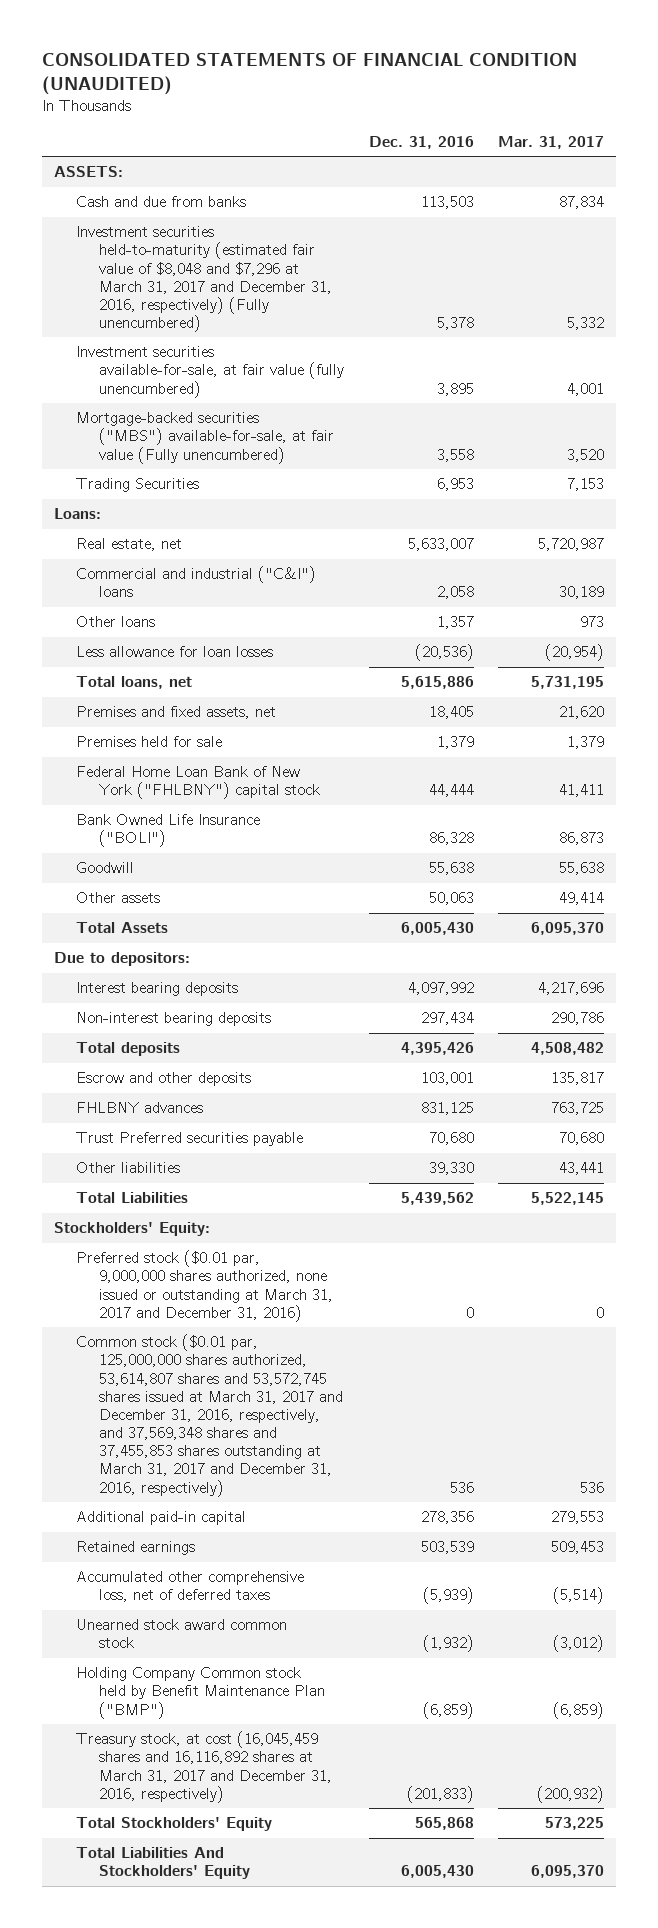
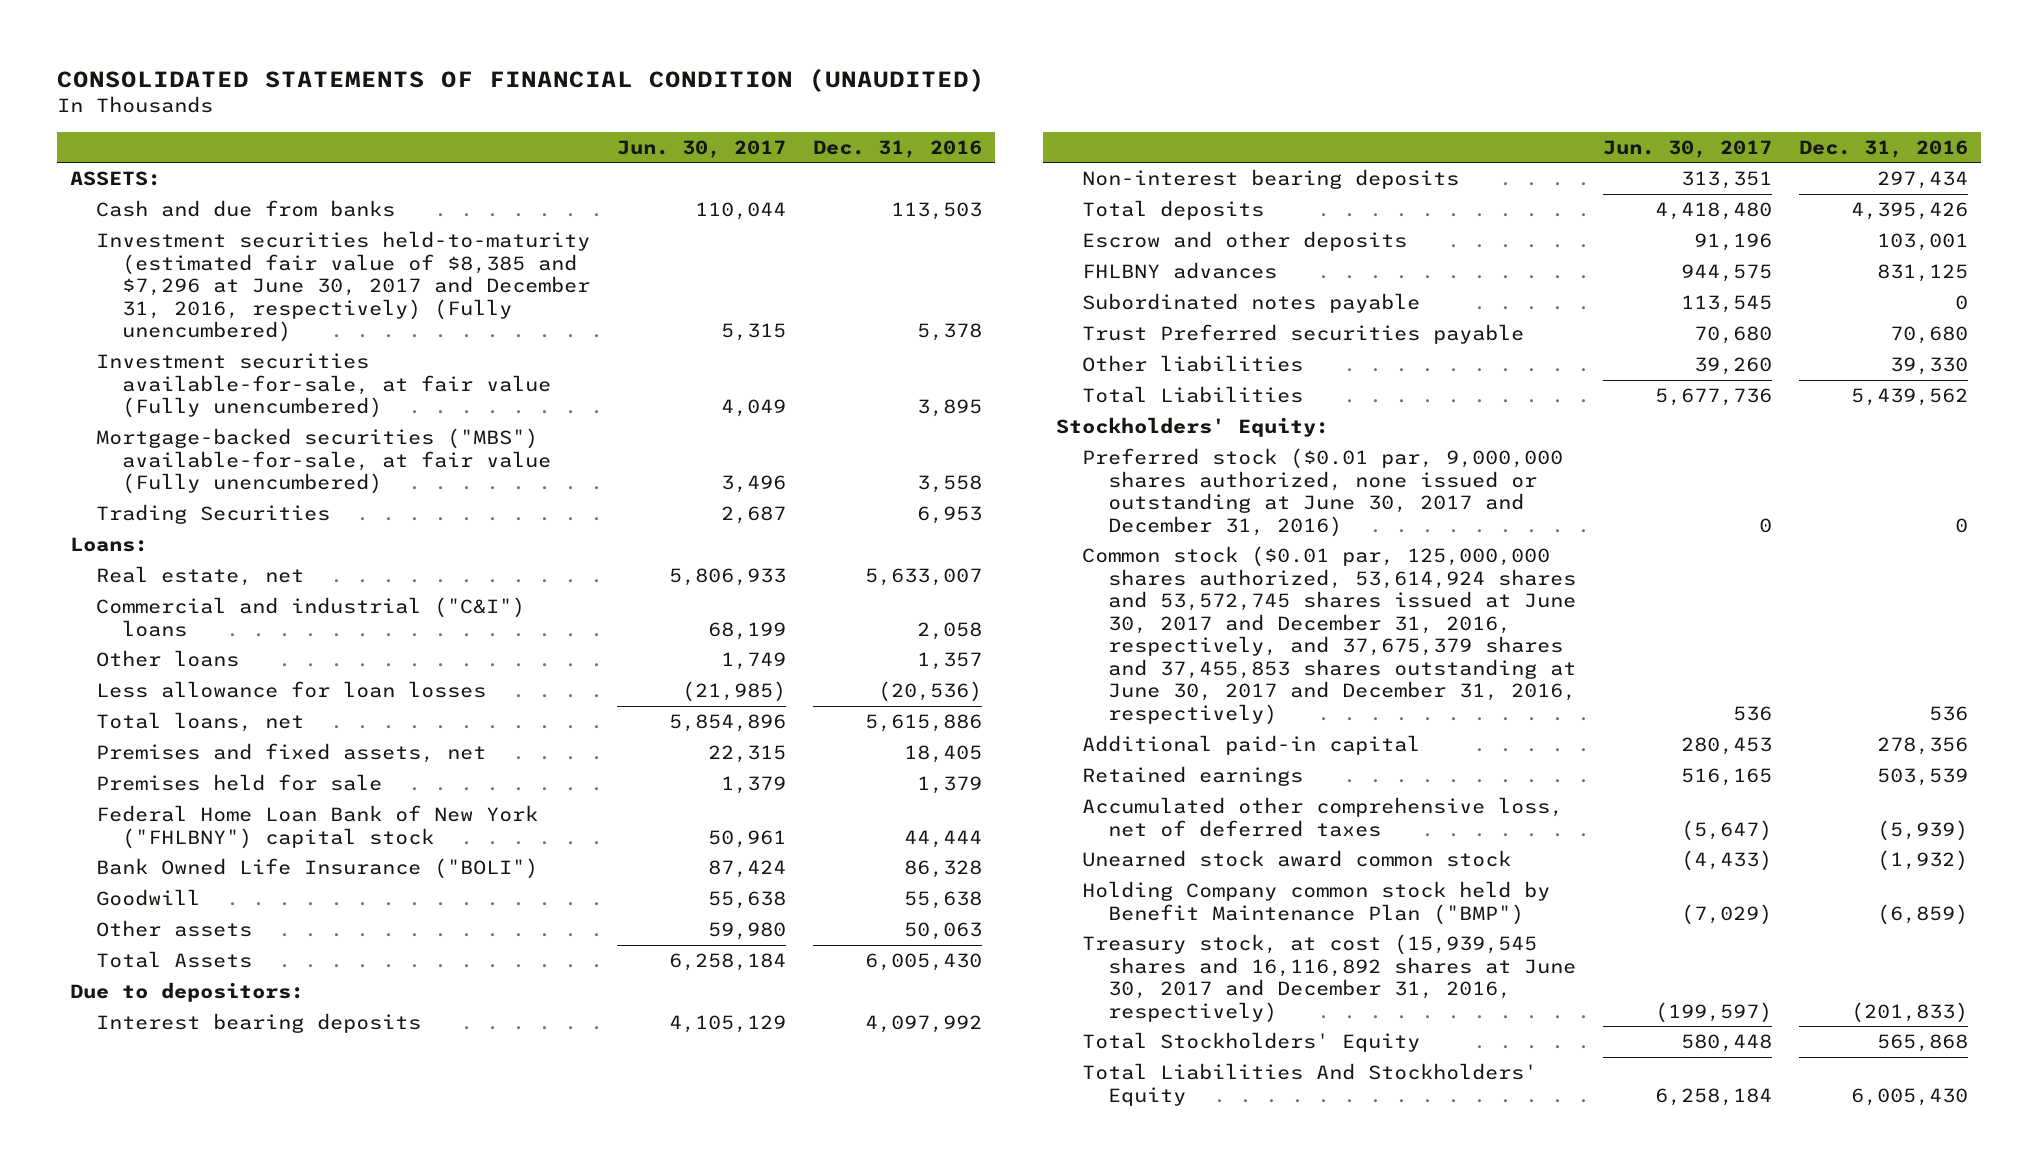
- | Dec. 31, 2016 | Mar. 31, 2017
+ | Jun. 30, 2017 | Dec. 31, 2016
- Investment securities held-to-maturity (estimated fair value of $8,048 and $7,296 at March 31, 2017 and December 31, 2016, respectively) (Fully unencumbered) | 5,378 | 5,332
- Investment securities available-for-sale, at fair value (fully unencumbered) | 3,895 | 4,001
+ Investment securities held-to-maturity (estimated fair value of $8,385 and $7,296 at June 30, 2017 and December 31, 2016, respectively) (Fully unencumbered) | 5,315 | 5,378
+ Investment securities available-for-sale, at fair value (Fully unencumbered) | 4,049 | 3,895
+ Subordinated notes payable | 113,545 | 0
- Preferred stock ($0.01 par, 9,000,000 shares authorized, none issued or outstanding at March 31, 2017 and December 31, 2016) | 0 | 0
- Common stock ($0.01 par, 125,000,000 shares authorized, 53,614,807 shares and 53,572,745 shares issued at March 31, 2017 and December 31, 2016, respectively, and 37,569,348 shares and 37,455,853 shares outstanding at March 31, 2017 and December 31, 2016, respectively) | 536 | 536
+ Preferred stock ($0.01 par, 9,000,000 shares authorized, none issued or outstanding at June 30, 2017 and December 31, 2016) | 0 | 0
+ Common stock ($0.01 par, 125,000,000 shares authorized, 53,614,924 shares and 53,572,745 shares issued at June 30, 2017 and December 31, 2016, respectively, and 37,675,379 shares and 37,455,853 shares outstanding at June 30, 2017 and December 31, 2016, respectively) | 536 | 536
- Holding Company Common stock held by Benefit Maintenance Plan ("BMP") | (6,859) | (6,859)
- Treasury stock, at cost (16,045,459 shares and 16,116,892 shares at March 31, 2017 and December 31, 2016, respectively) | (201,833) | (200,932)
+ Holding Company common stock held by Benefit Maintenance Plan ("BMP") | (7,029) | (6,859)
+ Treasury stock, at cost (15,939,545 shares and 16,116,892 shares at June 30, 2017 and December 31, 2016, respectively) | (199,597) | (201,833)

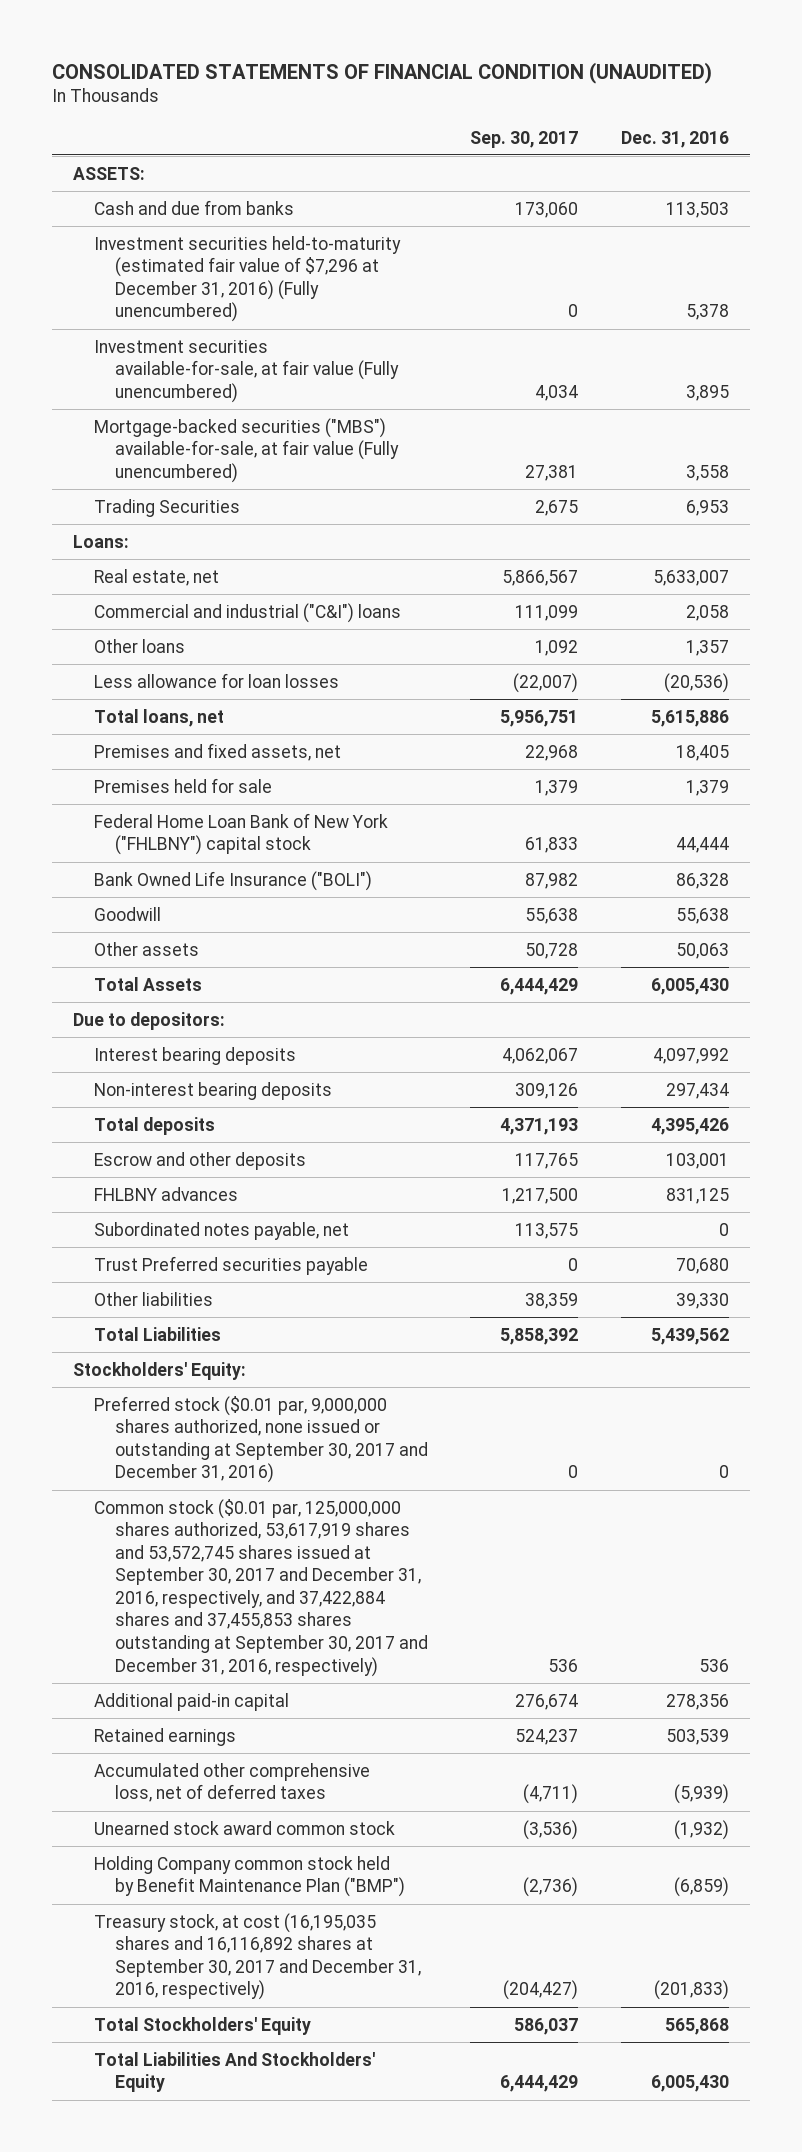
- | Jun. 30, 2017 | Dec. 31, 2016
+ | Sep. 30, 2017 | Dec. 31, 2016
- Investment securities held-to-maturity (estimated fair value of $8,385 and $7,296 at June 30, 2017 and December 31, 2016, respectively) (Fully unencumbered) | 5,315 | 5,378
+ Investment securities held-to-maturity (estimated fair value of $7,296 at December 31, 2016) (Fully unencumbered) | 0 | 5,378
- Subordinated notes payable | 113,545 | 0
+ Subordinated notes payable, net | 113,575 | 0
- Preferred stock ($0.01 par, 9,000,000 shares authorized, none issued or outstanding at June 30, 2017 and December 31, 2016) | 0 | 0
- Common stock ($0.01 par, 125,000,000 shares authorized, 53,614,924 shares and 53,572,745 shares issued at June 30, 2017 and December 31, 2016, respectively, and 37,675,379 shares and 37,455,853 shares outstanding at June 30, 2017 and December 31, 2016, respectively) | 536 | 536
+ Preferred stock ($0.01 par, 9,000,000 shares authorized, none issued or outstanding at September 30, 2017 and December 31, 2016) | 0 | 0
+ Common stock ($0.01 par, 125,000,000 shares authorized, 53,617,919 shares and 53,572,745 shares issued at September 30, 2017 and December 31, 2016, respectively, and 37,422,884 shares and 37,455,853 shares outstanding at September 30, 2017 and December 31, 2016, respectively) | 536 | 536
- Treasury stock, at cost (15,939,545 shares and 16,116,892 shares at June 30, 2017 and December 31, 2016, respectively) | (199,597) | (201,833)
+ Treasury stock, at cost (16,195,035 shares and 16,116,892 shares at September 30, 2017 and December 31, 2016, respectively) | (204,427) | (201,833)

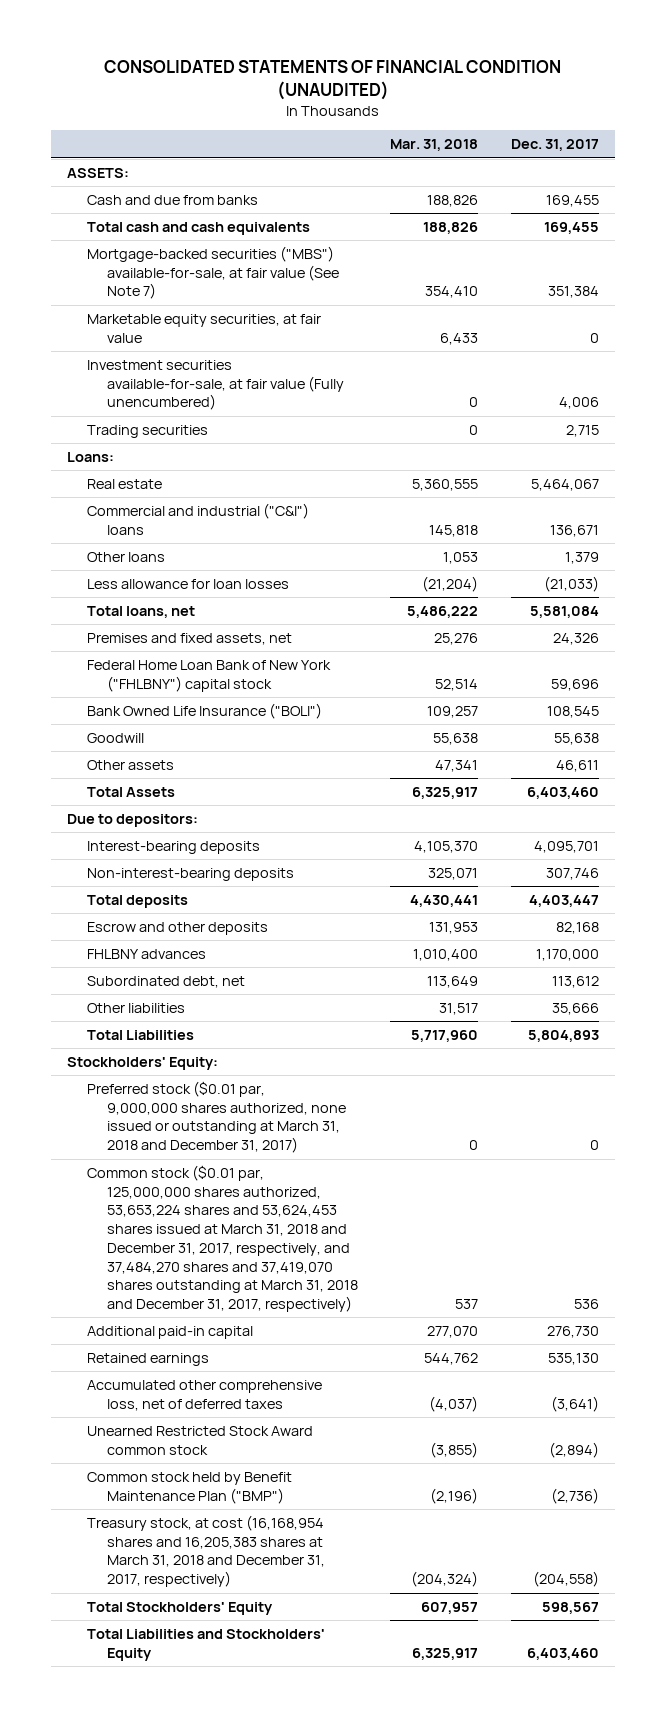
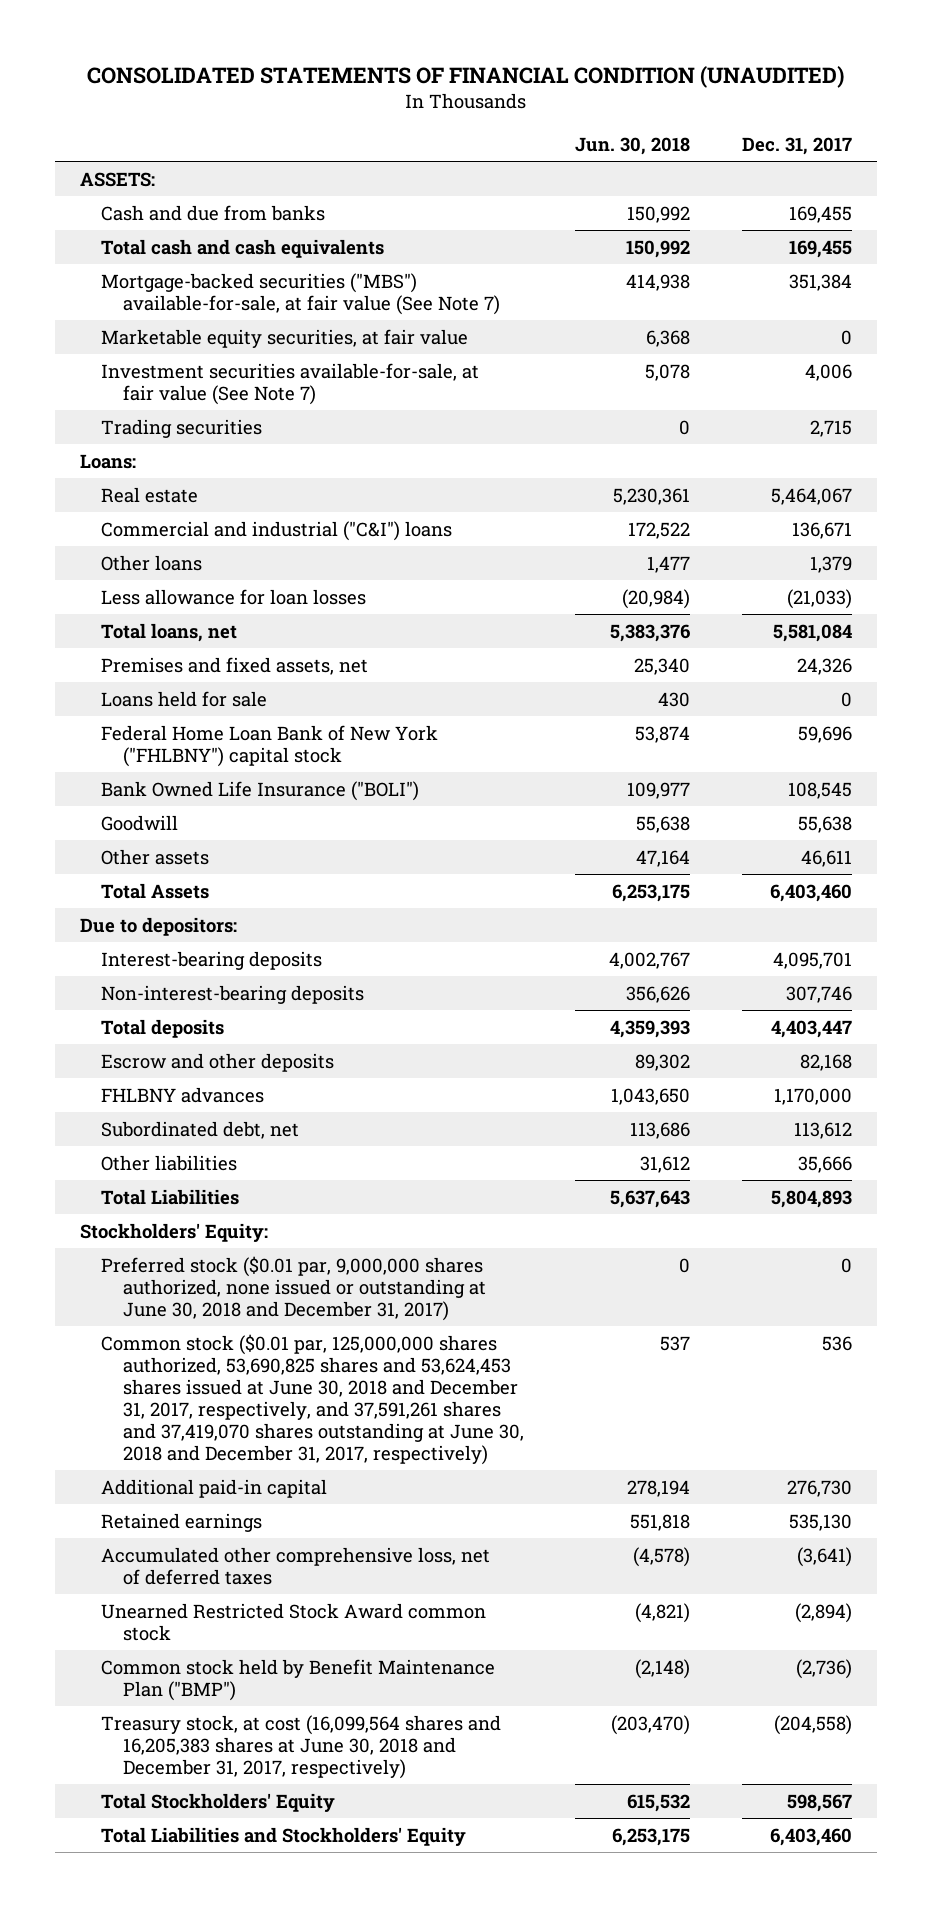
- | Mar. 31, 2018 | Dec. 31, 2017
+ | Jun. 30, 2018 | Dec. 31, 2017
- Investment securities available-for-sale, at fair value (Fully unencumbered) | 0 | 4,006
+ Investment securities available-for-sale, at fair value (See Note 7) | 5,078 | 4,006
+ Loans held for sale | 430 | 0
- Preferred stock ($0.01 par, 9,000,000 shares authorized, none issued or outstanding at March 31, 2018 and December 31, 2017) | 0 | 0
- Common stock ($0.01 par, 125,000,000 shares authorized, 53,653,224 shares and 53,624,453 shares issued at March 31, 2018 and December 31, 2017, respectively, and 37,484,270 shares and 37,419,070 shares outstanding at March 31, 2018 and December 31, 2017, respectively) | 537 | 536
+ Preferred stock ($0.01 par, 9,000,000 shares authorized, none issued or outstanding at June 30, 2018 and December 31, 2017) | 0 | 0
+ Common stock ($0.01 par, 125,000,000 shares authorized, 53,690,825 shares and 53,624,453 shares issued at June 30, 2018 and December 31, 2017, respectively, and 37,591,261 shares and 37,419,070 shares outstanding at June 30, 2018 and December 31, 2017, respectively) | 537 | 536
- Treasury stock, at cost (16,168,954 shares and 16,205,383 shares at March 31, 2018 and December 31, 2017, respectively) | (204,324) | (204,558)
+ Treasury stock, at cost (16,099,564 shares and 16,205,383 shares at June 30, 2018 and December 31, 2017, respectively) | (203,470) | (204,558)

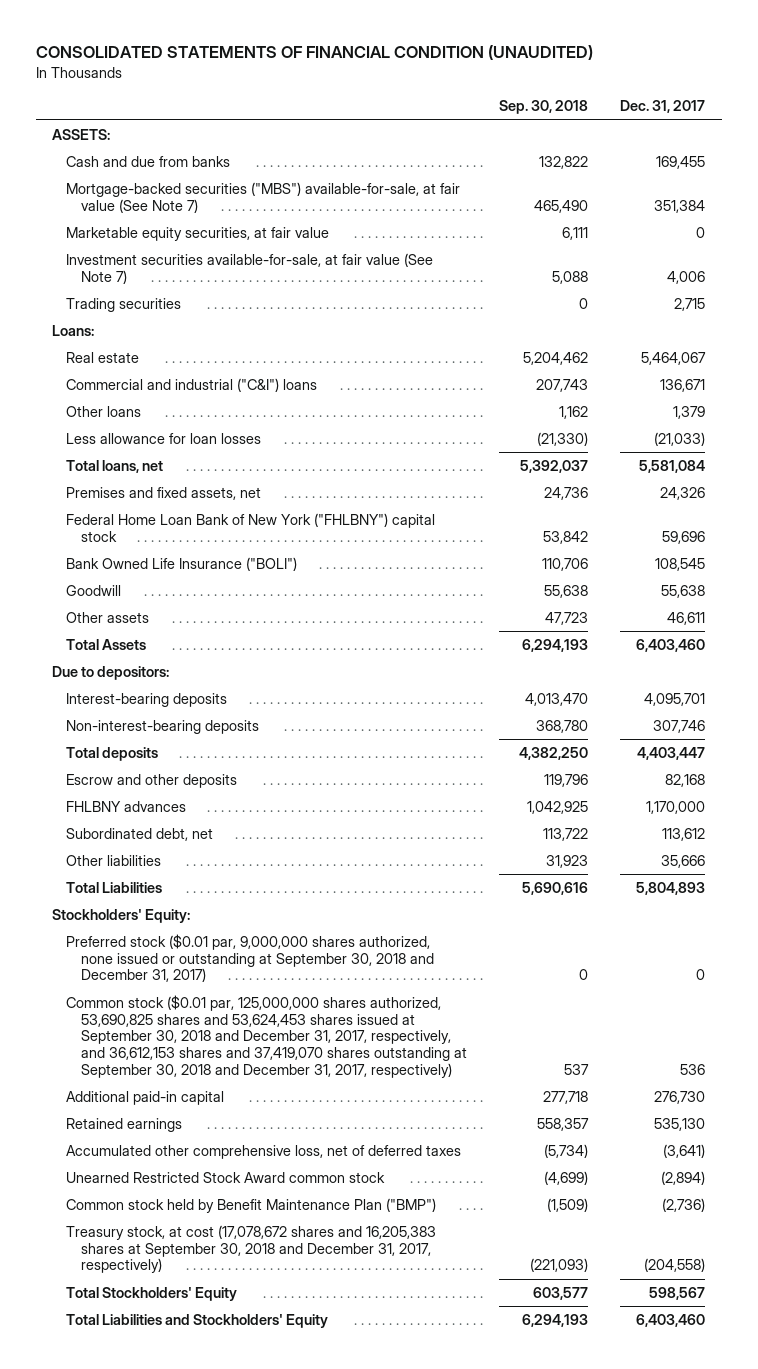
- | Jun. 30, 2018 | Dec. 31, 2017
+ | Sep. 30, 2018 | Dec. 31, 2017
- Total cash and cash equivalents | 150,992 | 169,455
- Loans held for sale | 430 | 0
- Preferred stock ($0.01 par, 9,000,000 shares authorized, none issued or outstanding at June 30, 2018 and December 31, 2017) | 0 | 0
- Common stock ($0.01 par, 125,000,000 shares authorized, 53,690,825 shares and 53,624,453 shares issued at June 30, 2018 and December 31, 2017, respectively, and 37,591,261 shares and 37,419,070 shares outstanding at June 30, 2018 and December 31, 2017, respectively) | 537 | 536
+ Preferred stock ($0.01 par, 9,000,000 shares authorized, none issued or outstanding at September 30, 2018 and December 31, 2017) | 0 | 0
+ Common stock ($0.01 par, 125,000,000 shares authorized, 53,690,825 shares and 53,624,453 shares issued at September 30, 2018 and December 31, 2017, respectively, and 36,612,153 shares and 37,419,070 shares outstanding at September 30, 2018 and December 31, 2017, respectively) | 537 | 536
- Treasury stock, at cost (16,099,564 shares and 16,205,383 shares at June 30, 2018 and December 31, 2017, respectively) | (203,470) | (204,558)
+ Treasury stock, at cost (17,078,672 shares and 16,205,383 shares at September 30, 2018 and December 31, 2017, respectively) | (221,093) | (204,558)

